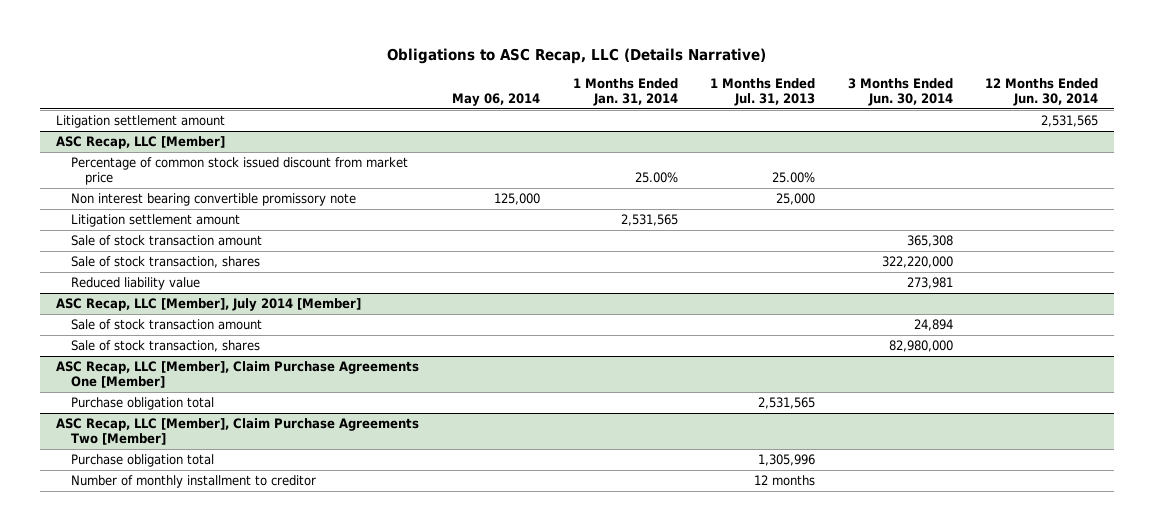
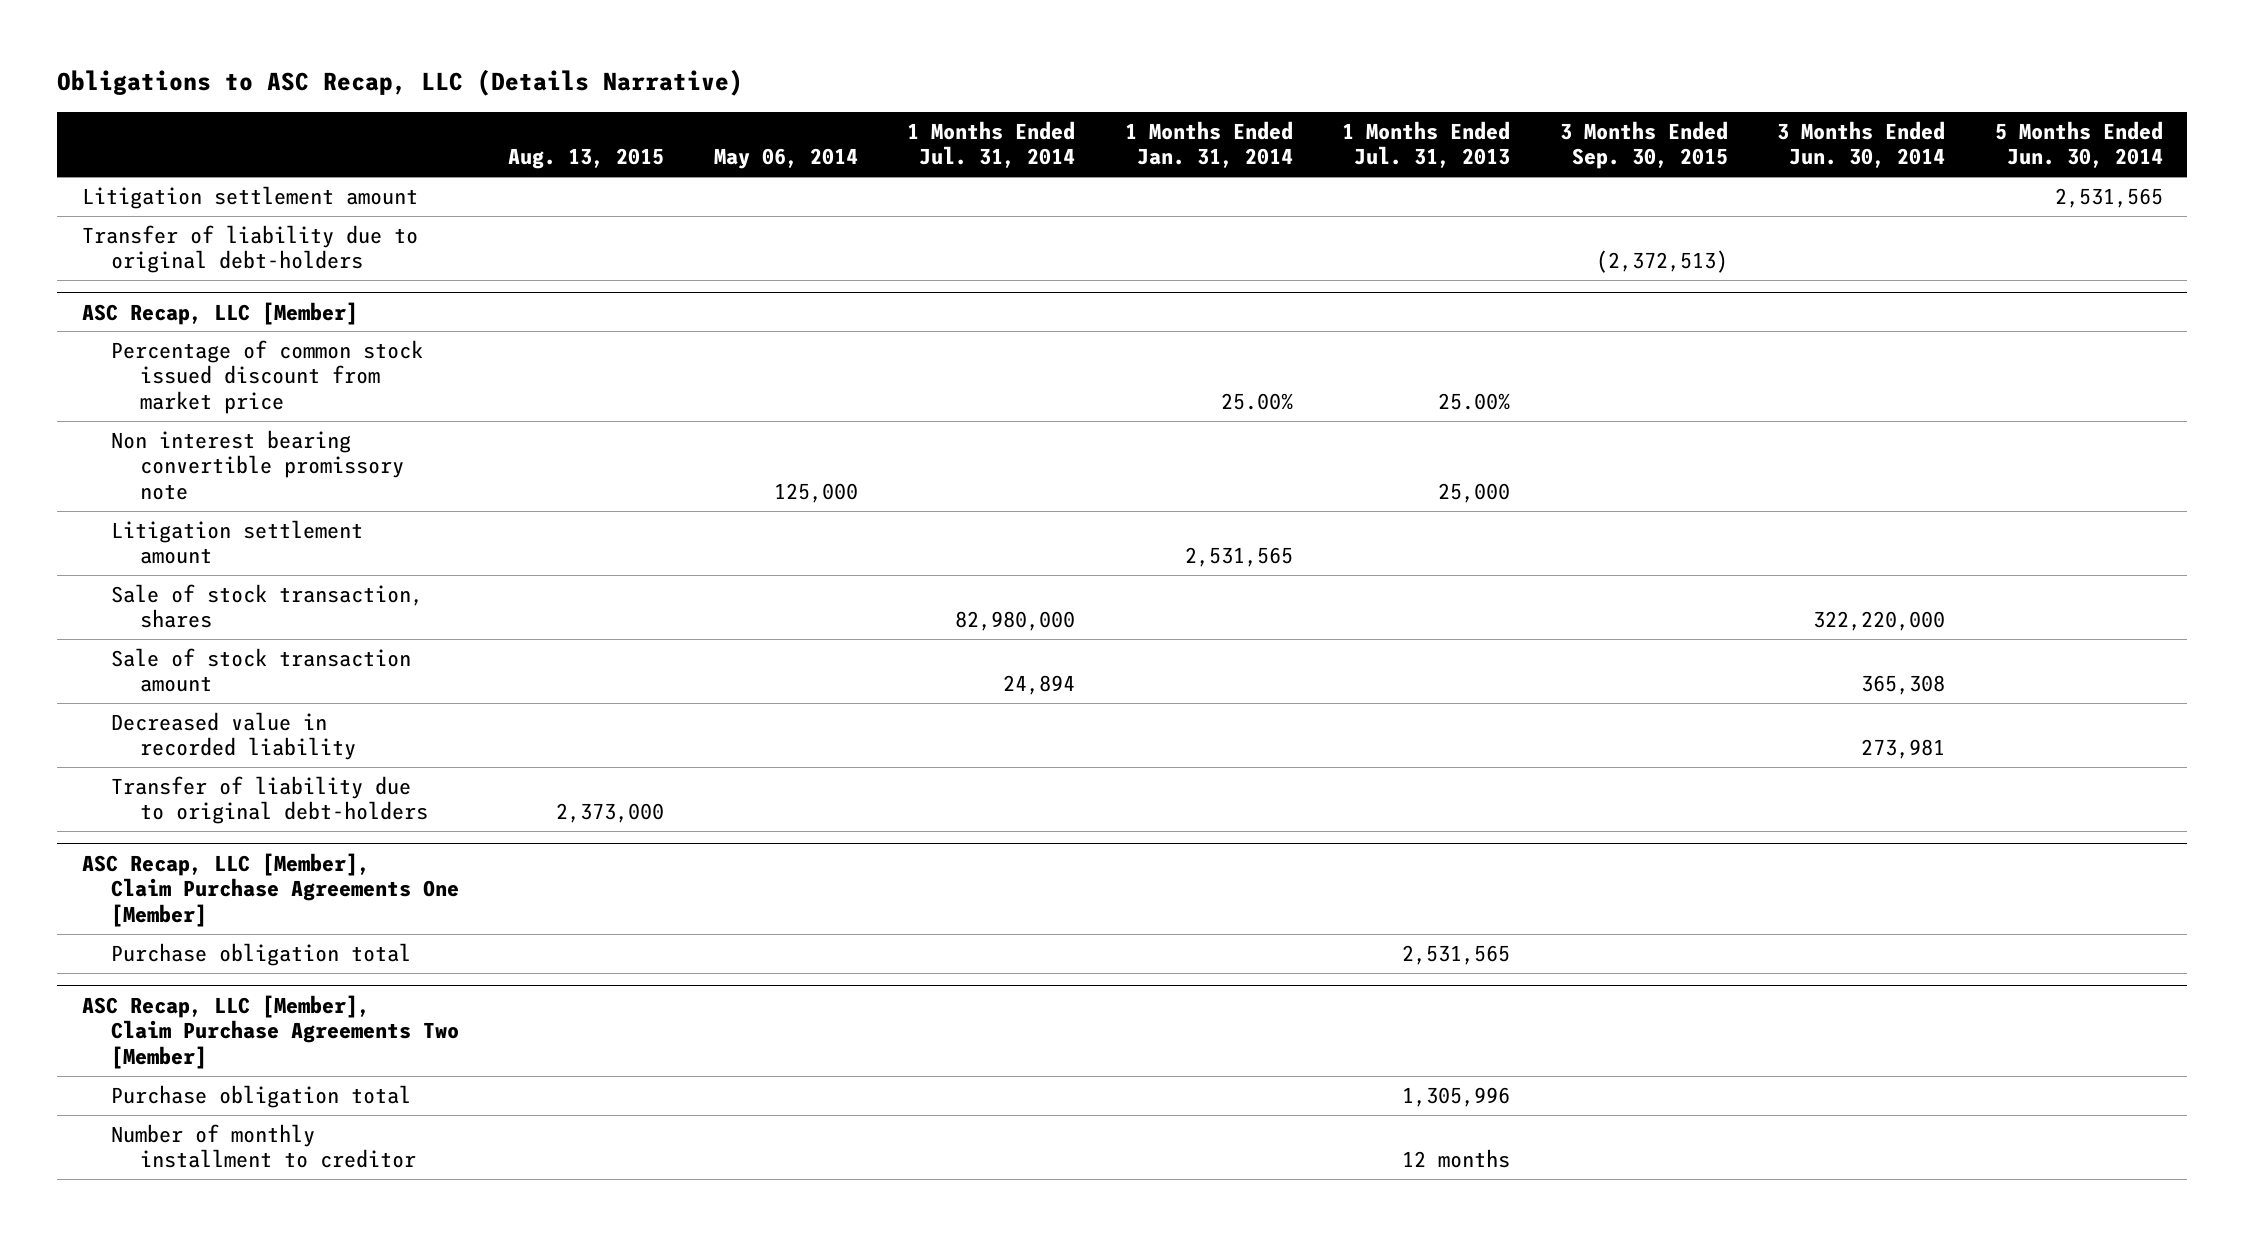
- | May 06, 2014 | 1 Months Ended Jan. 31, 2014 | 1 Months Ended Jul. 31, 2013 | 3 Months Ended Jun. 30, 2014 | 12 Months Ended Jun. 30, 2014
+ | Aug. 13, 2015 | May 06, 2014 | 1 Months Ended Jul. 31, 2014 | 1 Months Ended Jan. 31, 2014 | 1 Months Ended Jul. 31, 2013 | 3 Months Ended Sep. 30, 2015 | 3 Months Ended Jun. 30, 2014 | 5 Months Ended Jun. 30, 2014
+ Transfer of liability due to original debt-holders | | | | | | (2,372,513) | |
@ ASC Recap, LLC [Member]
- Reduced liability value | | | | 273,981 |
- ASC Recap, LLC [Member], July 2014 [Member]
- Sale of stock transaction amount | | | | 24,894 |
- Sale of stock transaction, shares | | | | 82,980,000 |
@ ASC Recap, LLC [Member]
moved down: Sale of stock transaction amount | | | 24,894 | | | | 365,308 |
+ Decreased value in recorded liability | | | | | | | 273,981 |
+ Transfer of liability due to original debt-holders | 2,373,000 | | | | | | |

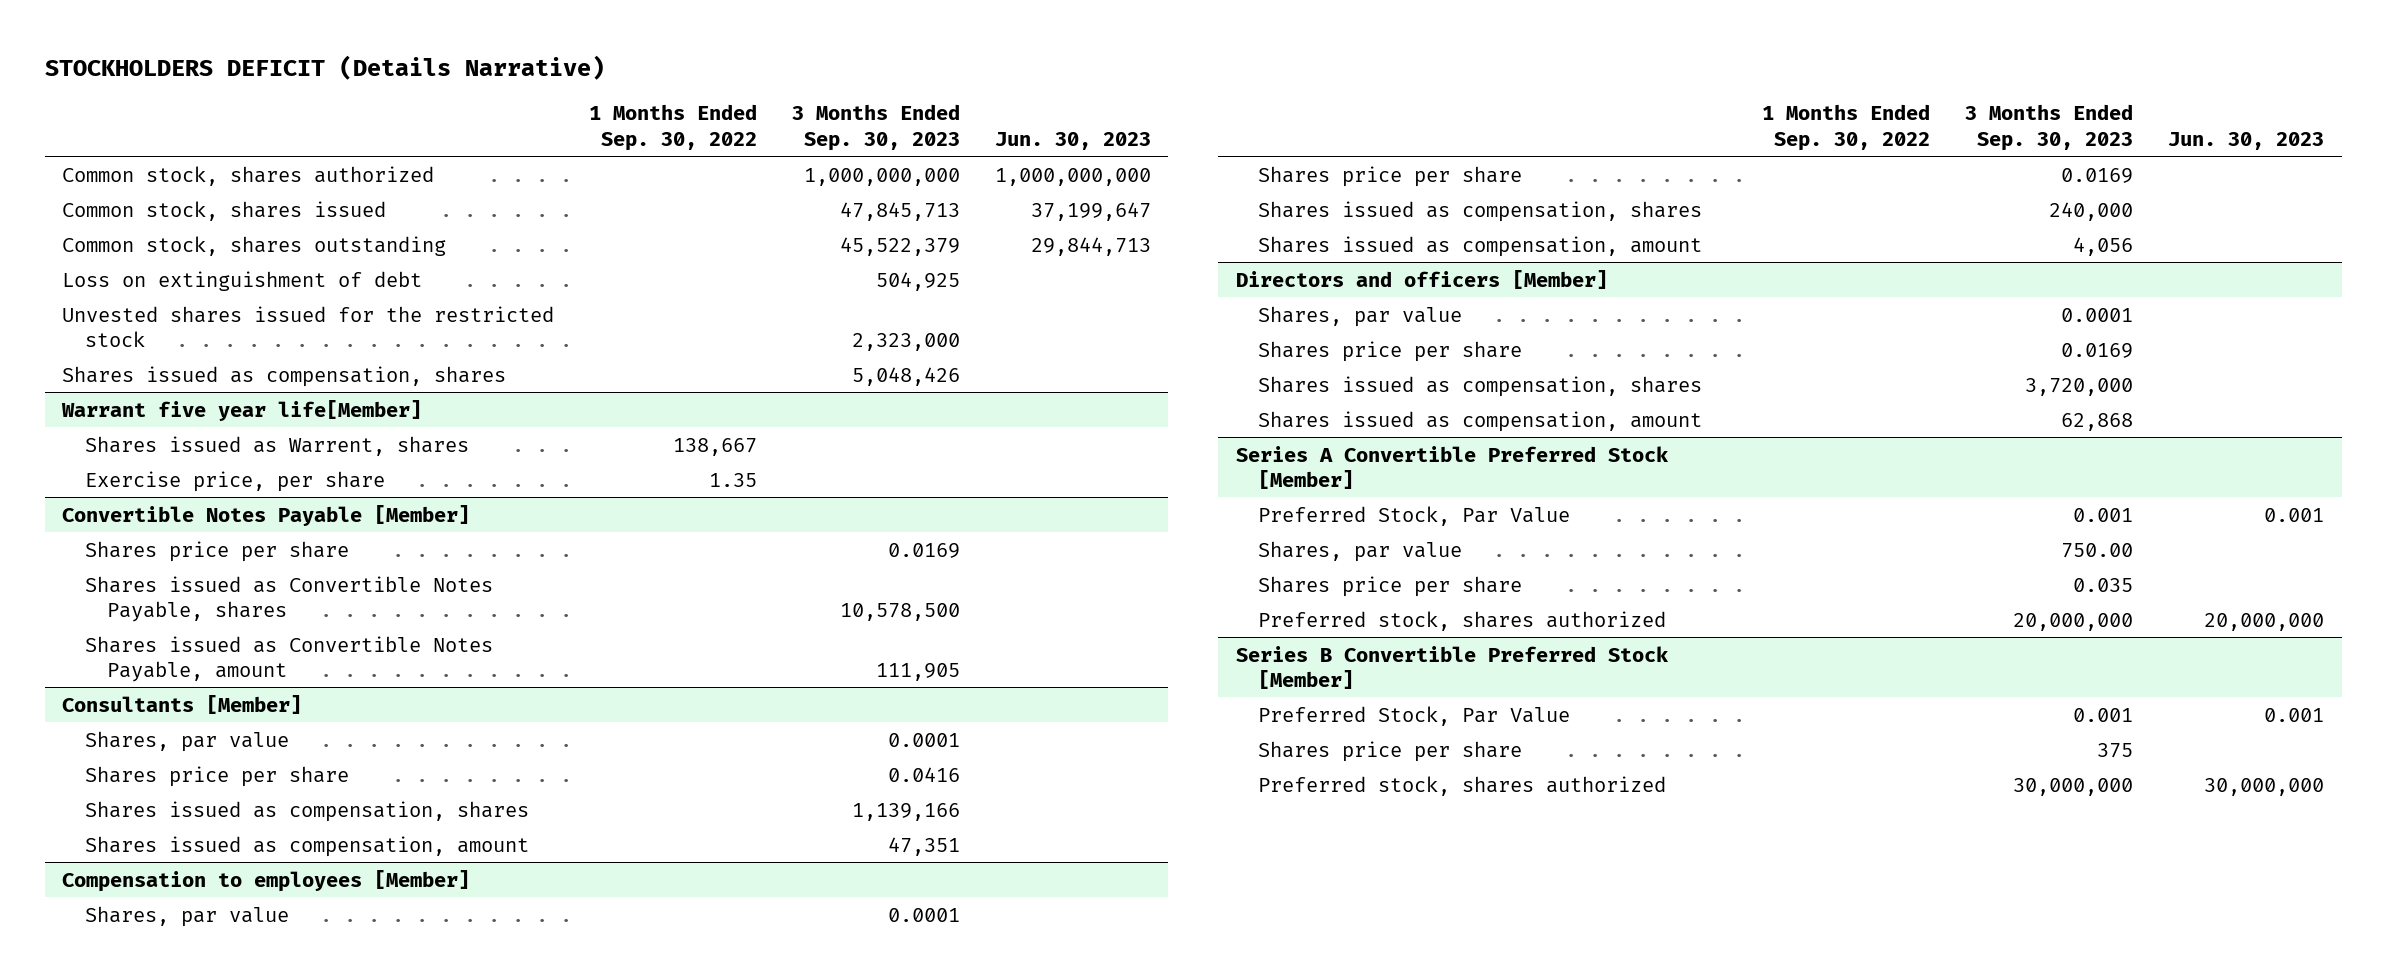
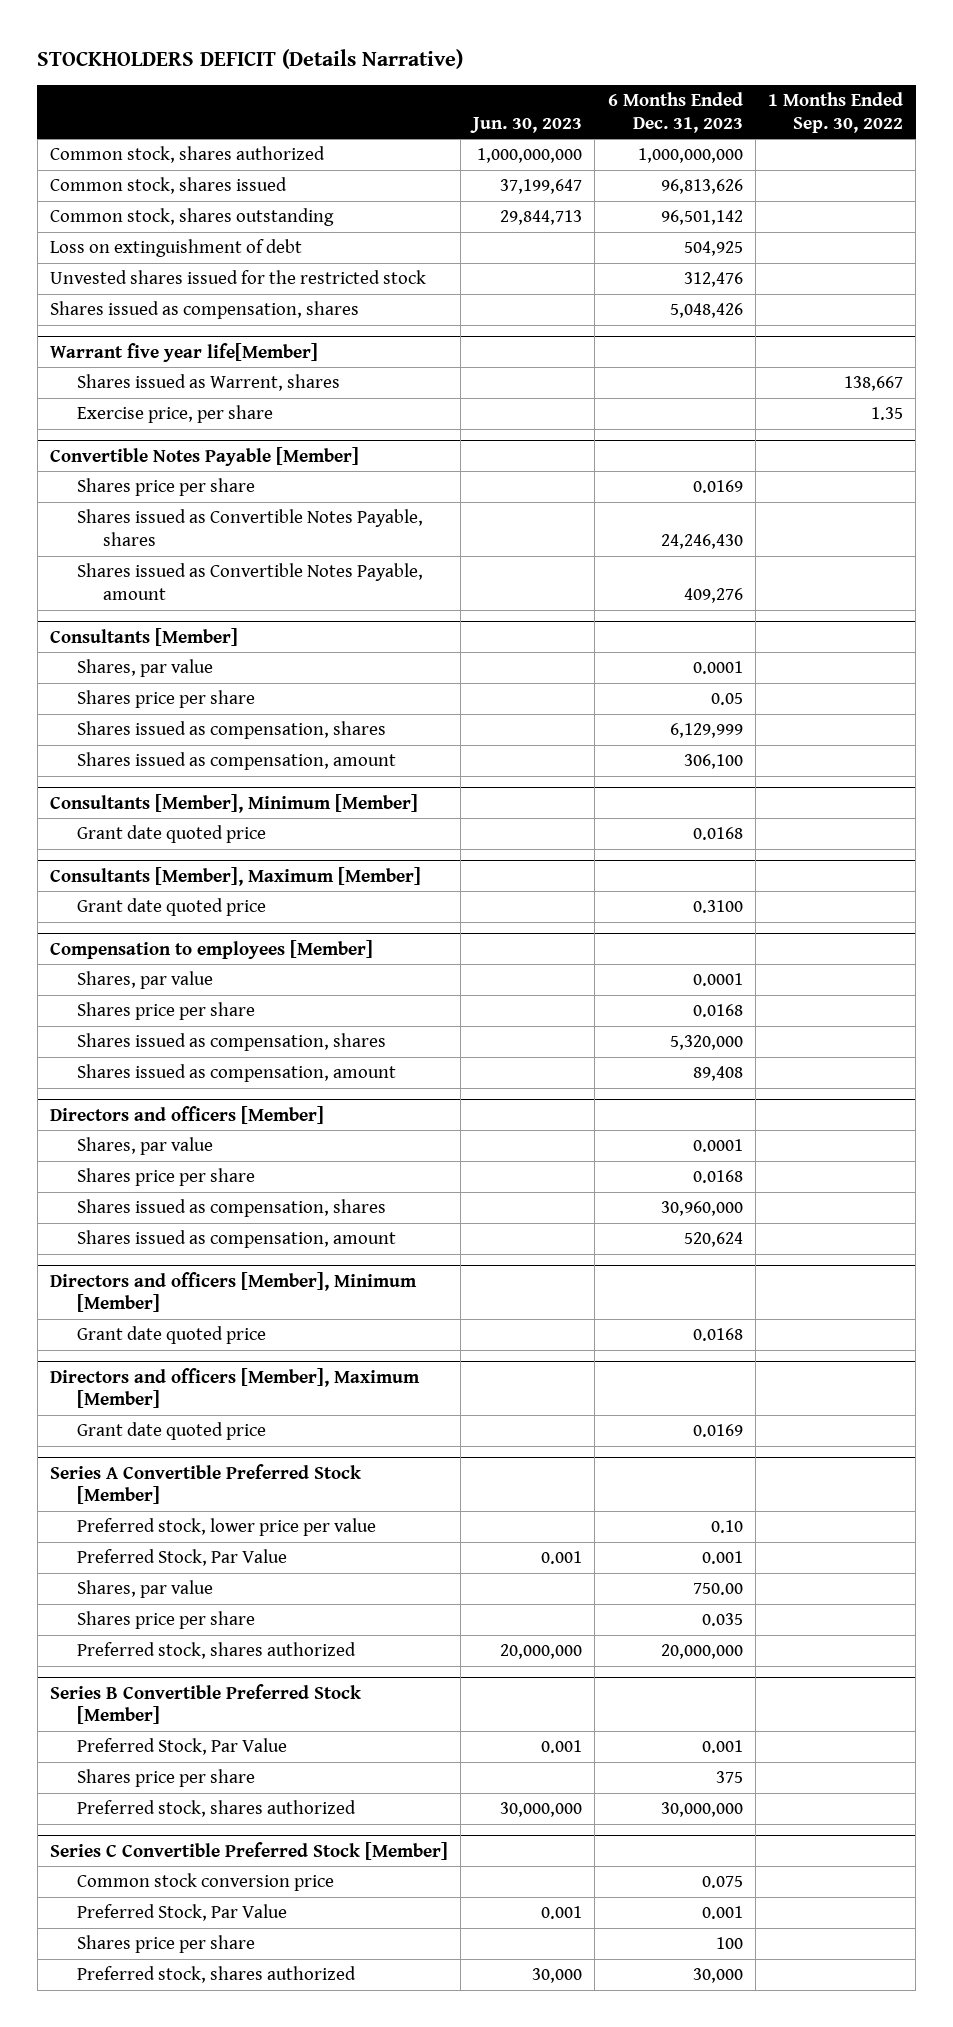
- | 1 Months Ended Sep. 30, 2022 | 3 Months Ended Sep. 30, 2023 | Jun. 30, 2023
+ | Jun. 30, 2023 | 6 Months Ended Dec. 31, 2023 | 1 Months Ended Sep. 30, 2022
+ Consultants [Member], Minimum [Member]
+ Grant date quoted price | | 0.0168 |
+ Consultants [Member], Maximum [Member]
+ Grant date quoted price | | 0.3100 |
+ Directors and officers [Member], Minimum [Member]
+ Grant date quoted price | | 0.0168 |
+ Directors and officers [Member], Maximum [Member]
+ Grant date quoted price | | 0.0169 |
@ Series A Convertible Preferred Stock [Member]
+ Preferred stock, lower price per value | | 0.10 |
+ Series C Convertible Preferred Stock [Member]
+ Common stock conversion price | | 0.075 |
+ Preferred Stock, Par Value | 0.001 | 0.001 |
+ Shares price per share | | 100 |
+ Preferred stock, shares authorized | 30,000 | 30,000 |

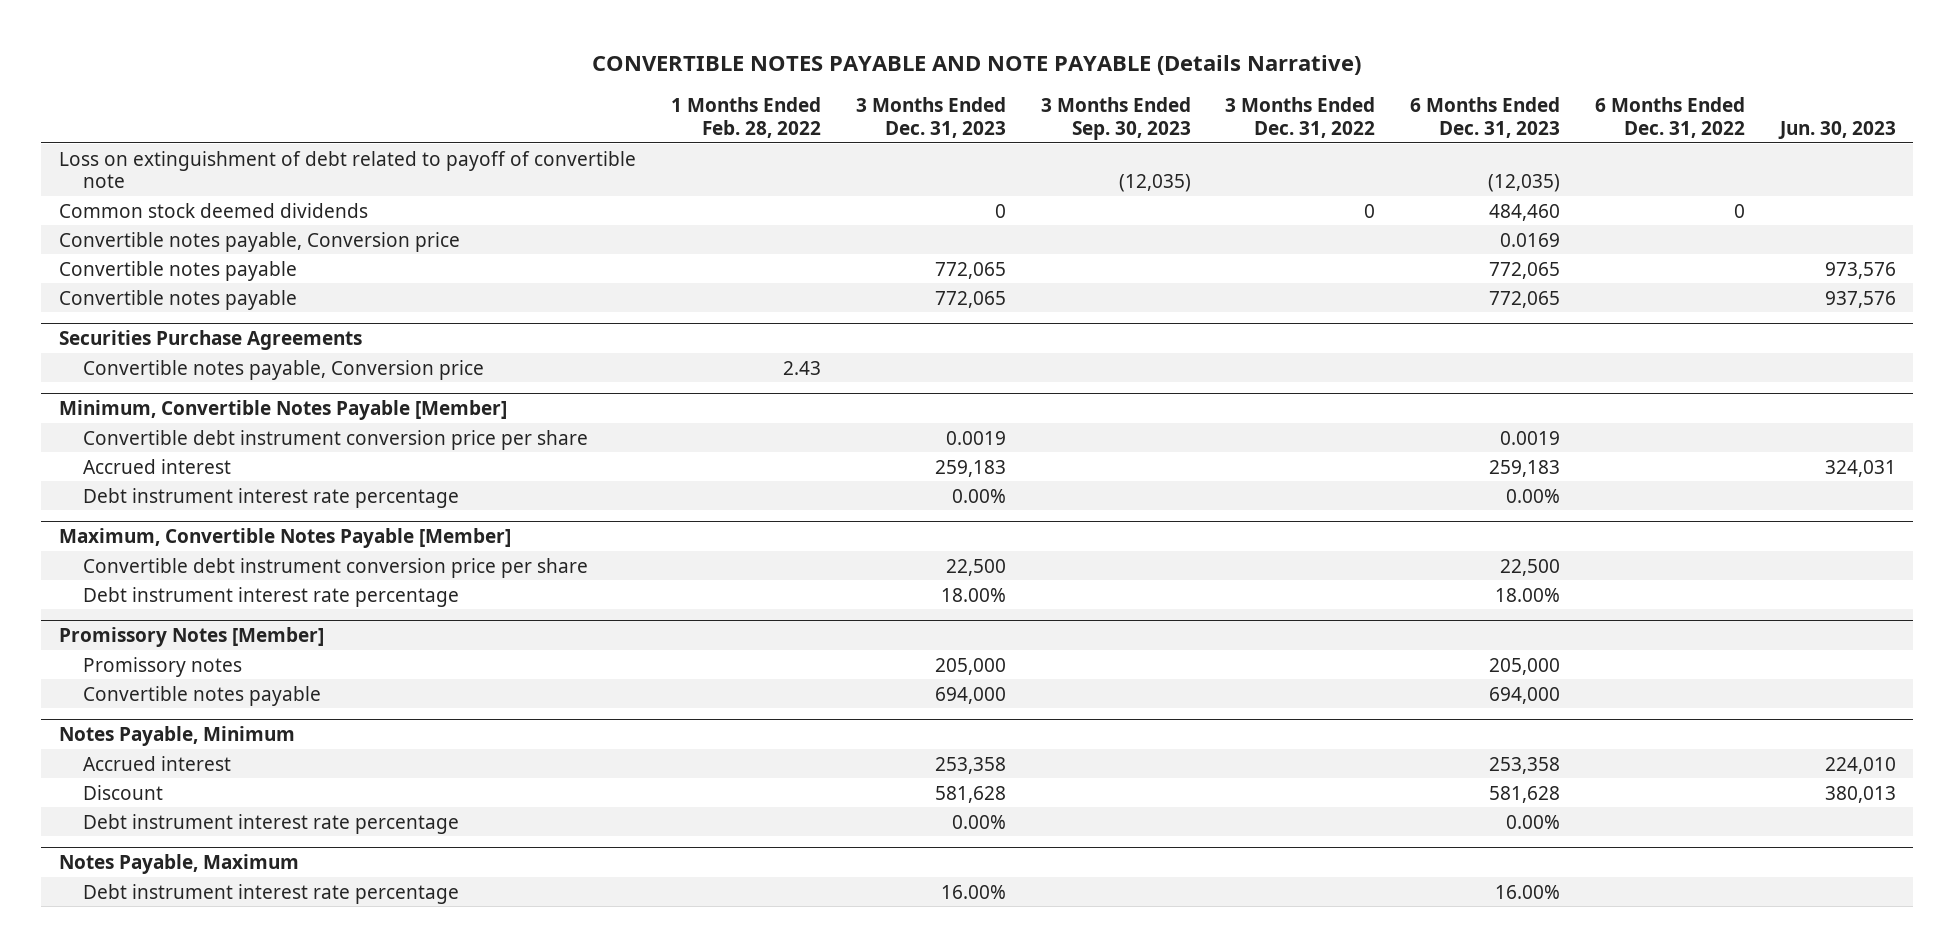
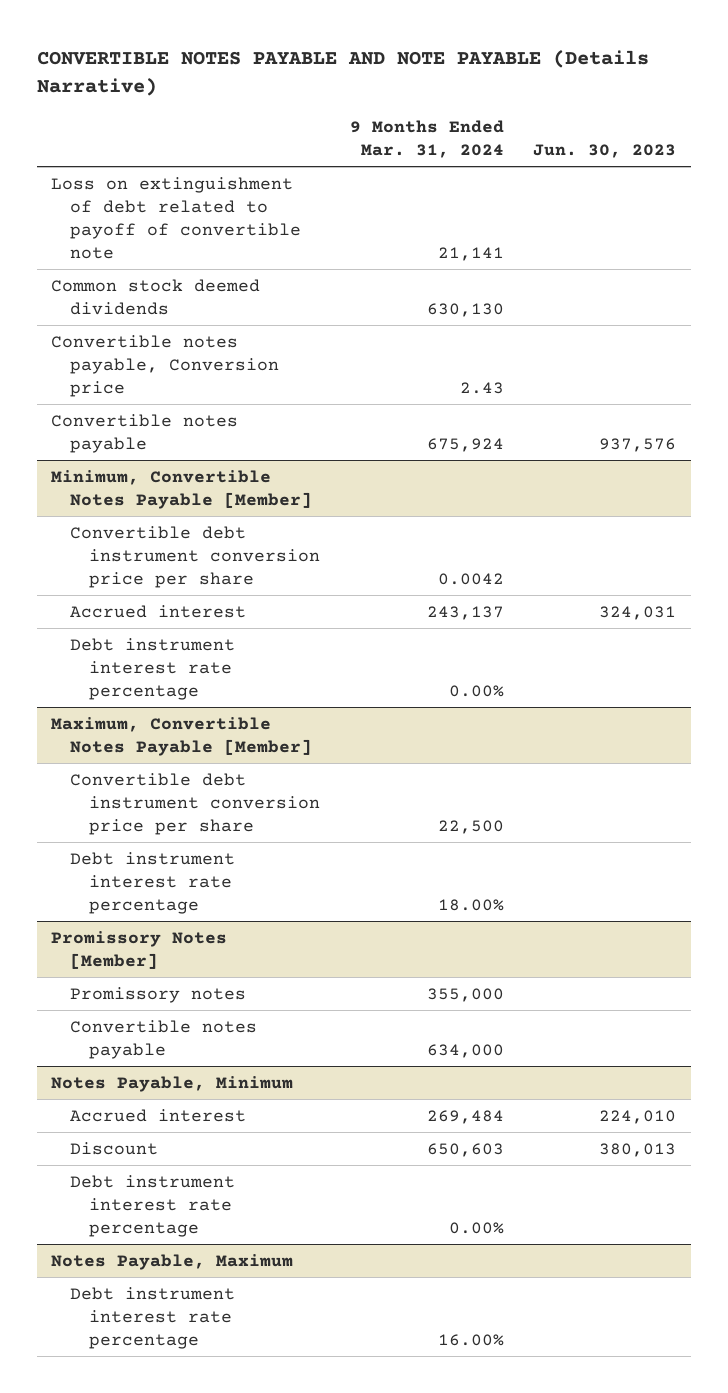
- | 1 Months Ended Feb. 28, 2022 | 3 Months Ended Dec. 31, 2023 | 3 Months Ended Sep. 30, 2023 | 3 Months Ended Dec. 31, 2022 | 6 Months Ended Dec. 31, 2023 | 6 Months Ended Dec. 31, 2022 | Jun. 30, 2023
+ | 9 Months Ended Mar. 31, 2024 | Jun. 30, 2023
- Convertible notes payable | | 772,065 | | | 772,065 | | 973,576
- Securities Purchase Agreements
- Convertible notes payable, Conversion price | 2.43 | | | | | |

